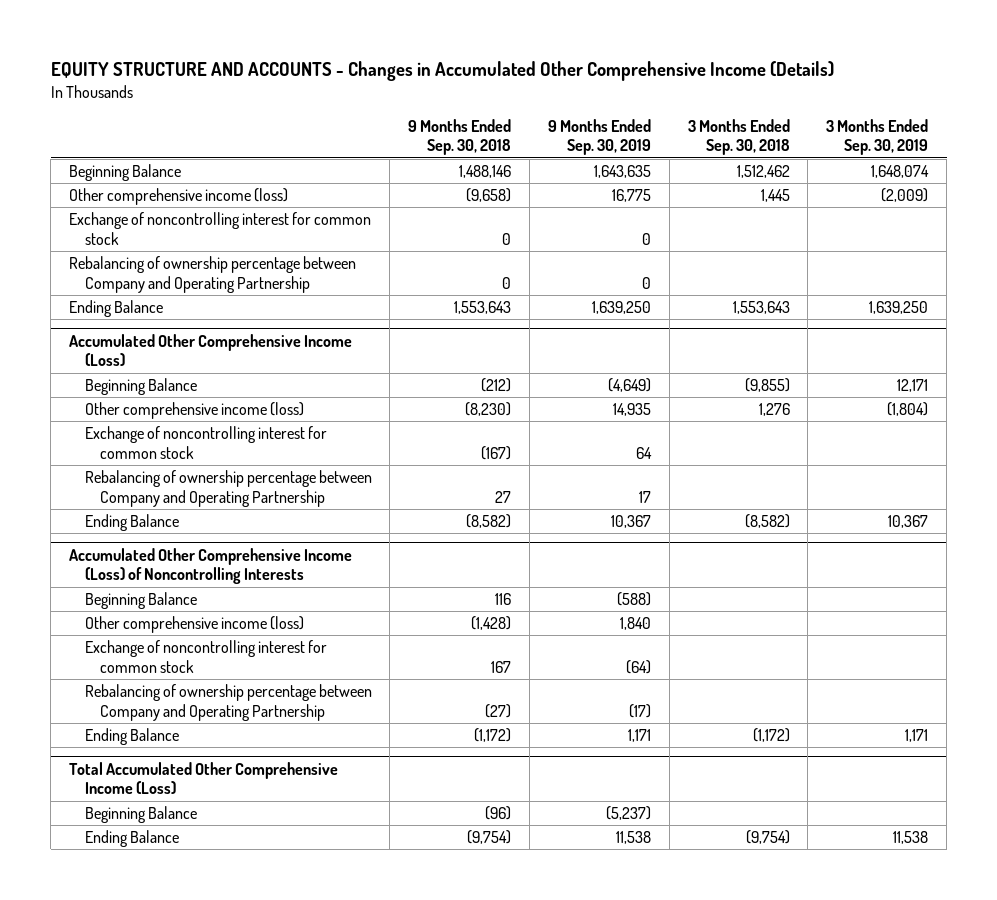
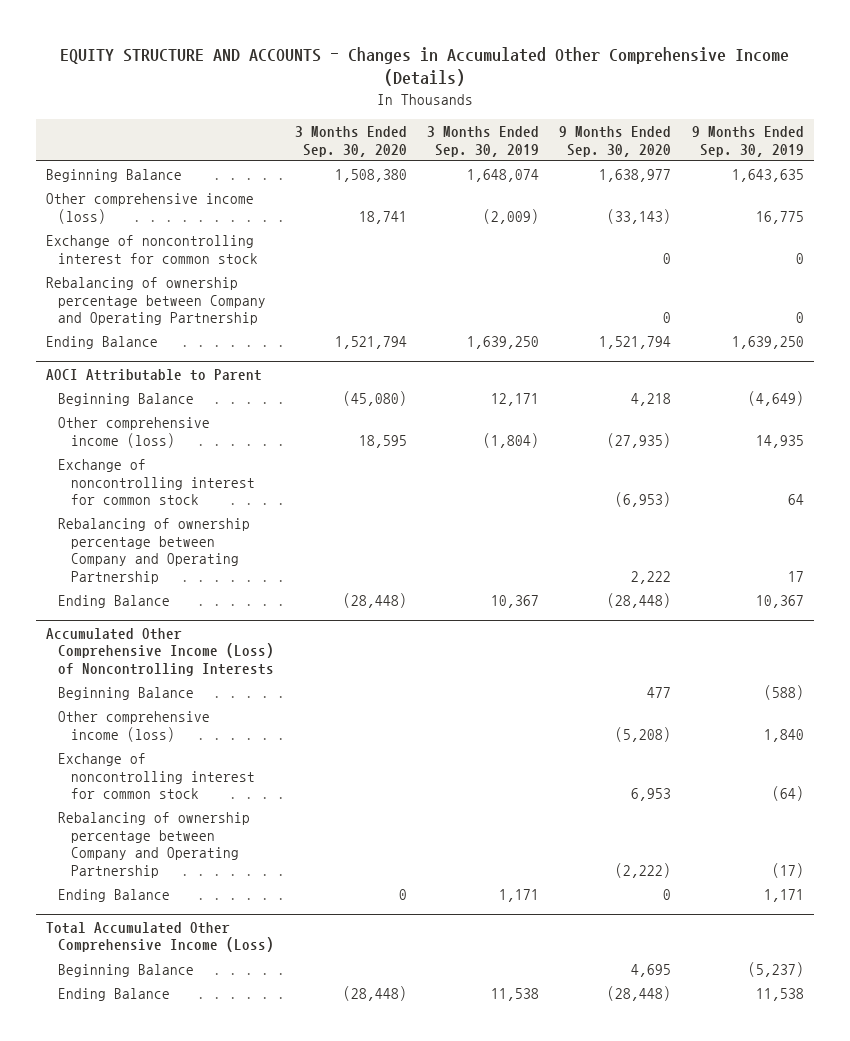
- | 9 Months Ended Sep. 30, 2018 | 9 Months Ended Sep. 30, 2019 | 3 Months Ended Sep. 30, 2018 | 3 Months Ended Sep. 30, 2019
+ | 3 Months Ended Sep. 30, 2020 | 3 Months Ended Sep. 30, 2019 | 9 Months Ended Sep. 30, 2020 | 9 Months Ended Sep. 30, 2019
- Accumulated Other Comprehensive Income (Loss)
+ AOCI Attributable to Parent

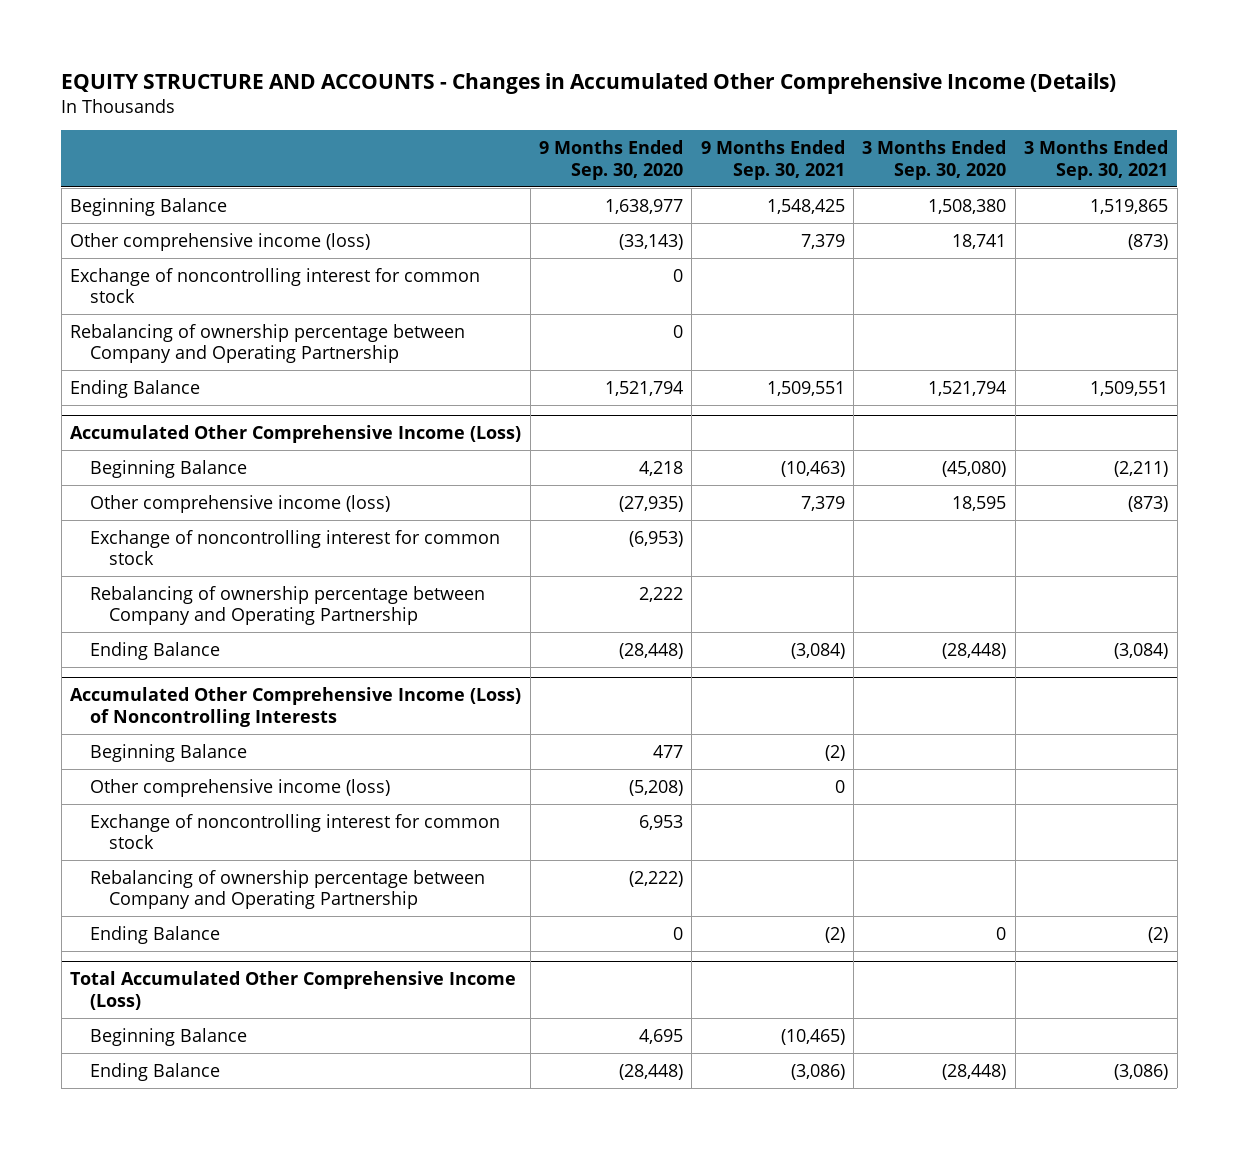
- | 3 Months Ended Sep. 30, 2020 | 3 Months Ended Sep. 30, 2019 | 9 Months Ended Sep. 30, 2020 | 9 Months Ended Sep. 30, 2019
+ | 9 Months Ended Sep. 30, 2020 | 9 Months Ended Sep. 30, 2021 | 3 Months Ended Sep. 30, 2020 | 3 Months Ended Sep. 30, 2021
- AOCI Attributable to Parent
+ Accumulated Other Comprehensive Income (Loss)

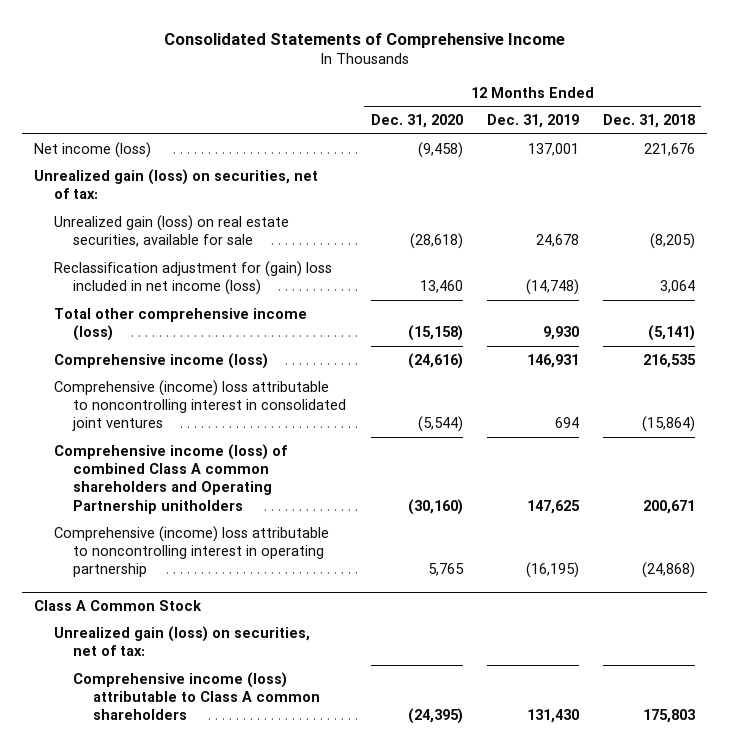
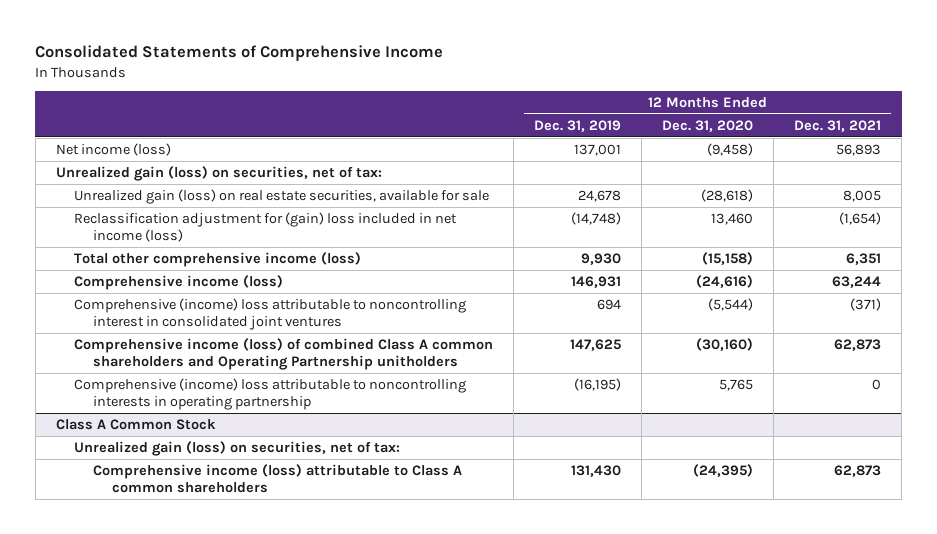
- | 12 Months Ended Dec. 31, 2020 | 12 Months Ended Dec. 31, 2019 | 12 Months Ended Dec. 31, 2018
+ | 12 Months Ended Dec. 31, 2019 | 12 Months Ended Dec. 31, 2020 | 12 Months Ended Dec. 31, 2021
- Comprehensive (income) loss attributable to noncontrolling interest in operating partnership | 5,765 | (16,195) | (24,868)
+ Comprehensive (income) loss attributable to noncontrolling interests in operating partnership | (16,195) | 5,765 | 0

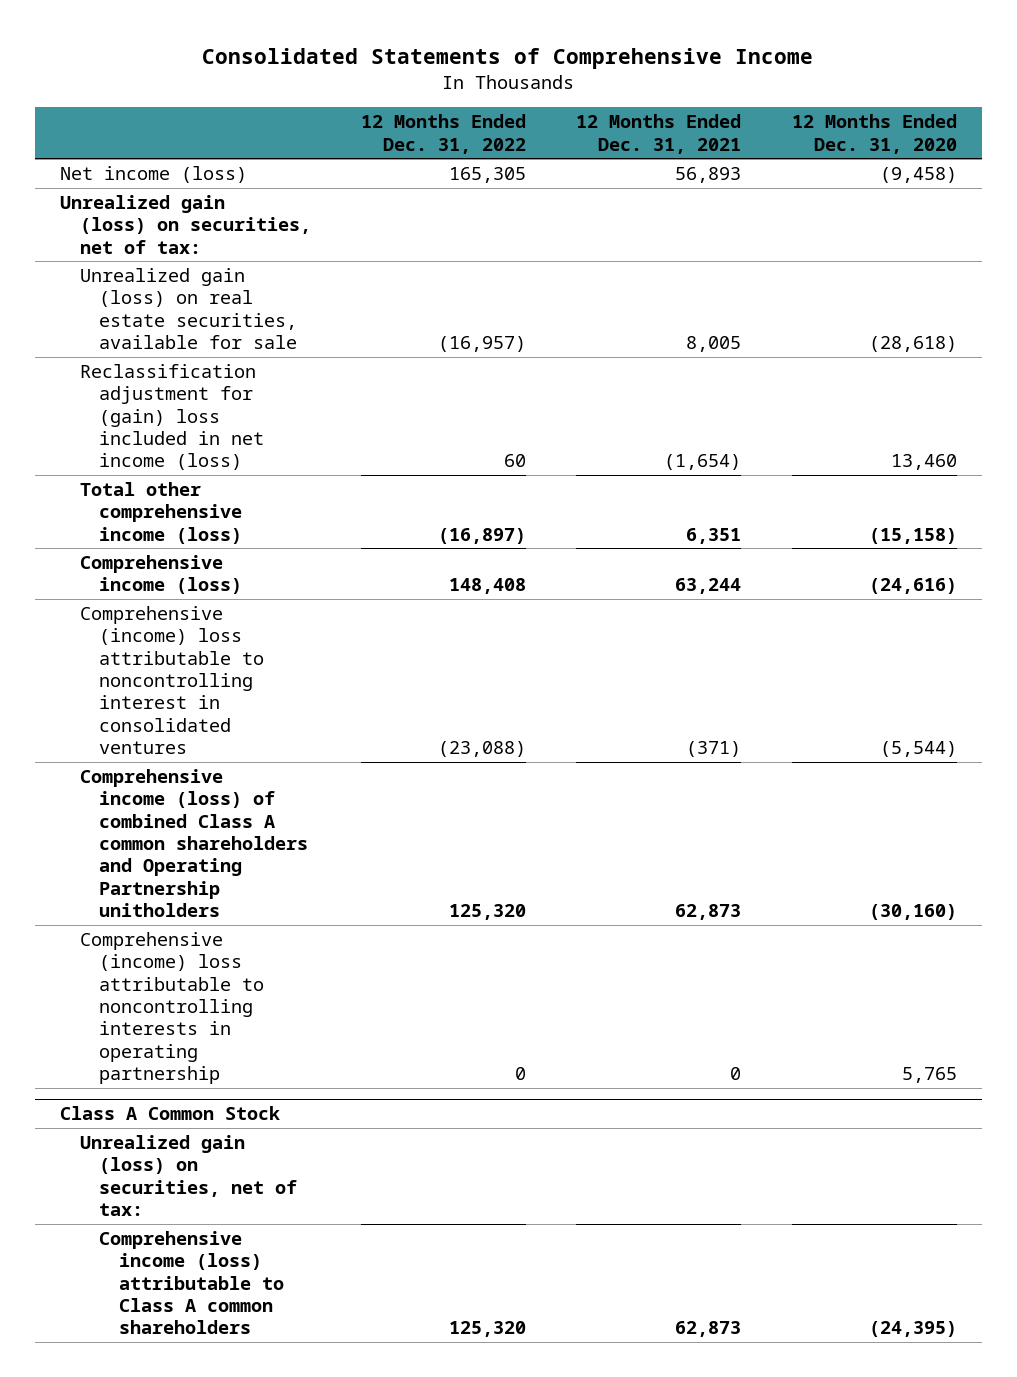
- | 12 Months Ended Dec. 31, 2019 | 12 Months Ended Dec. 31, 2020 | 12 Months Ended Dec. 31, 2021
+ | 12 Months Ended Dec. 31, 2022 | 12 Months Ended Dec. 31, 2021 | 12 Months Ended Dec. 31, 2020
- Comprehensive (income) loss attributable to noncontrolling interest in consolidated joint ventures | 694 | (5,544) | (371)
+ Comprehensive (income) loss attributable to noncontrolling interest in consolidated ventures | (23,088) | (371) | (5,544)

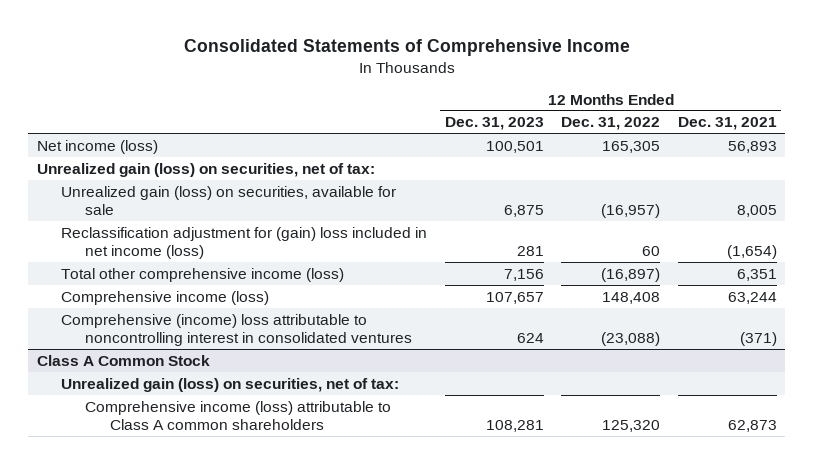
- | 12 Months Ended Dec. 31, 2022 | 12 Months Ended Dec. 31, 2021 | 12 Months Ended Dec. 31, 2020
+ | 12 Months Ended Dec. 31, 2023 | 12 Months Ended Dec. 31, 2022 | 12 Months Ended Dec. 31, 2021
- Unrealized gain (loss) on real estate securities, available for sale | (16,957) | 8,005 | (28,618)
+ Unrealized gain (loss) on securities, available for sale | 6,875 | (16,957) | 8,005
- Comprehensive income (loss) of combined Class A common shareholders and Operating Partnership unitholders | 125,320 | 62,873 | (30,160)
- Comprehensive (income) loss attributable to noncontrolling interests in operating partnership | 0 | 0 | 5,765

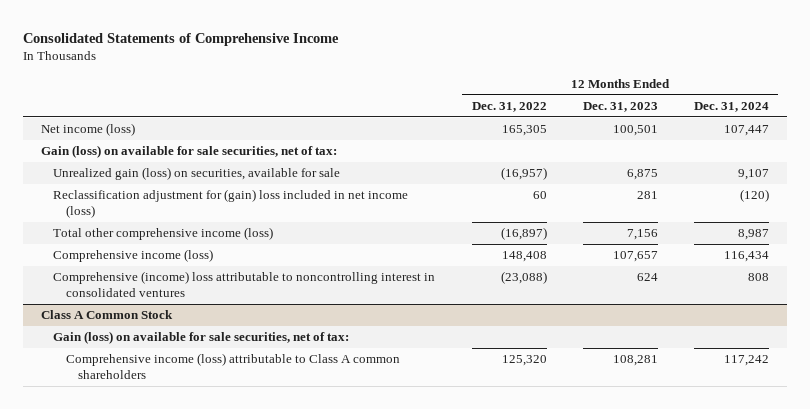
- | 12 Months Ended Dec. 31, 2023 | 12 Months Ended Dec. 31, 2022 | 12 Months Ended Dec. 31, 2021
+ | 12 Months Ended Dec. 31, 2022 | 12 Months Ended Dec. 31, 2023 | 12 Months Ended Dec. 31, 2024
- Unrealized gain (loss) on securities, net of tax:
+ Gain (loss) on available for sale securities, net of tax:
@ Class A Common Stock
- Unrealized gain (loss) on securities, net of tax:
+ Gain (loss) on available for sale securities, net of tax:

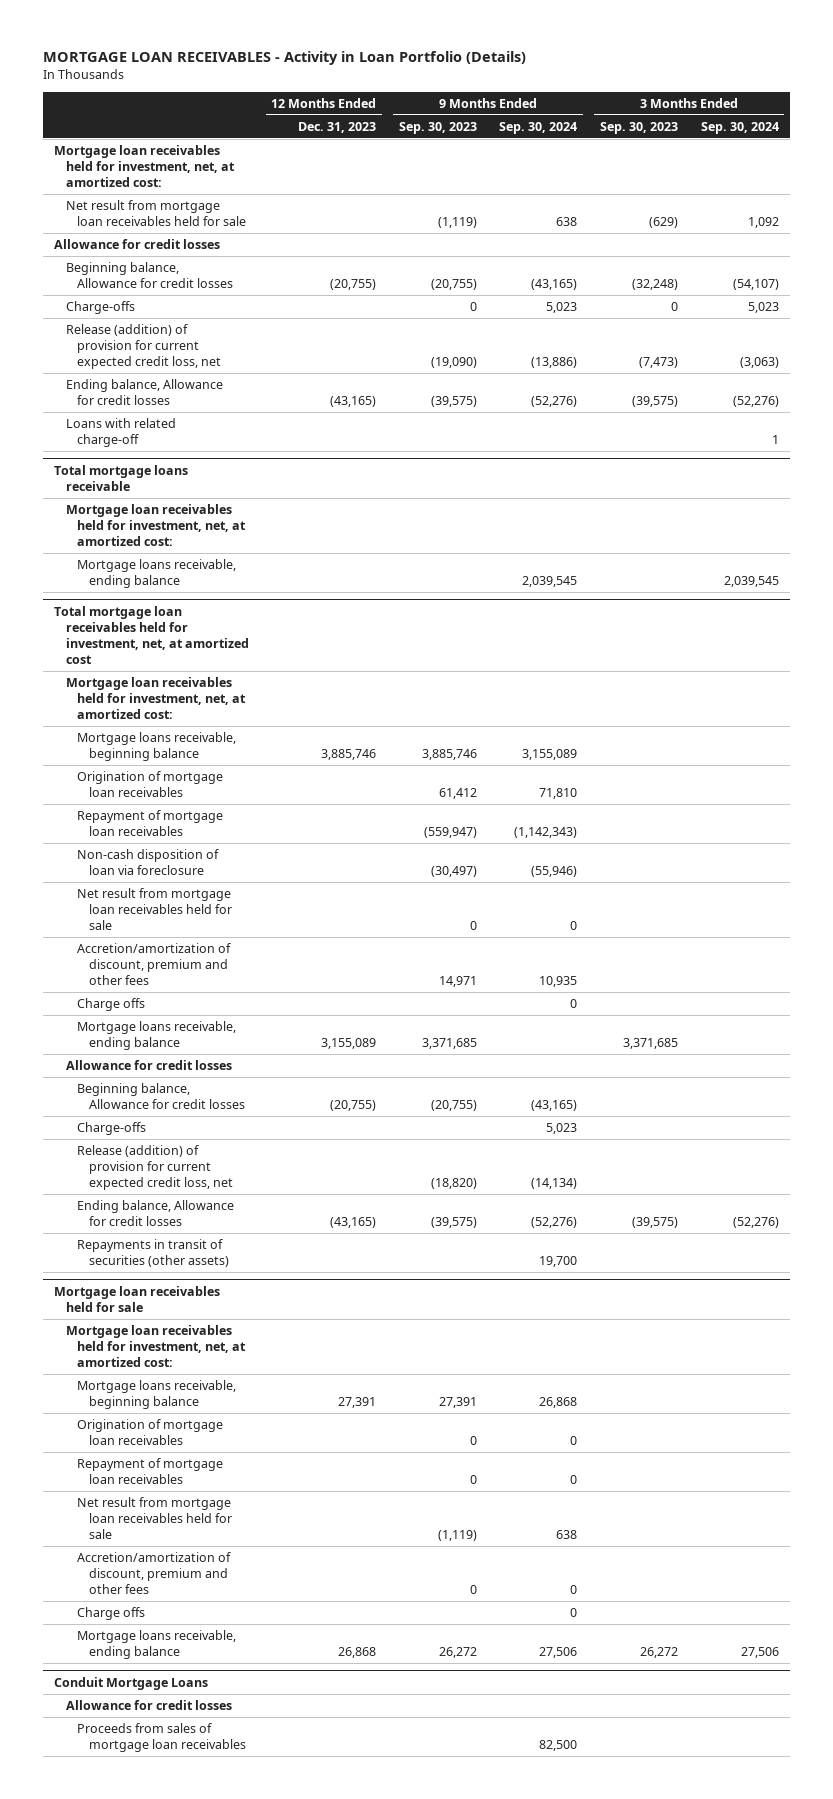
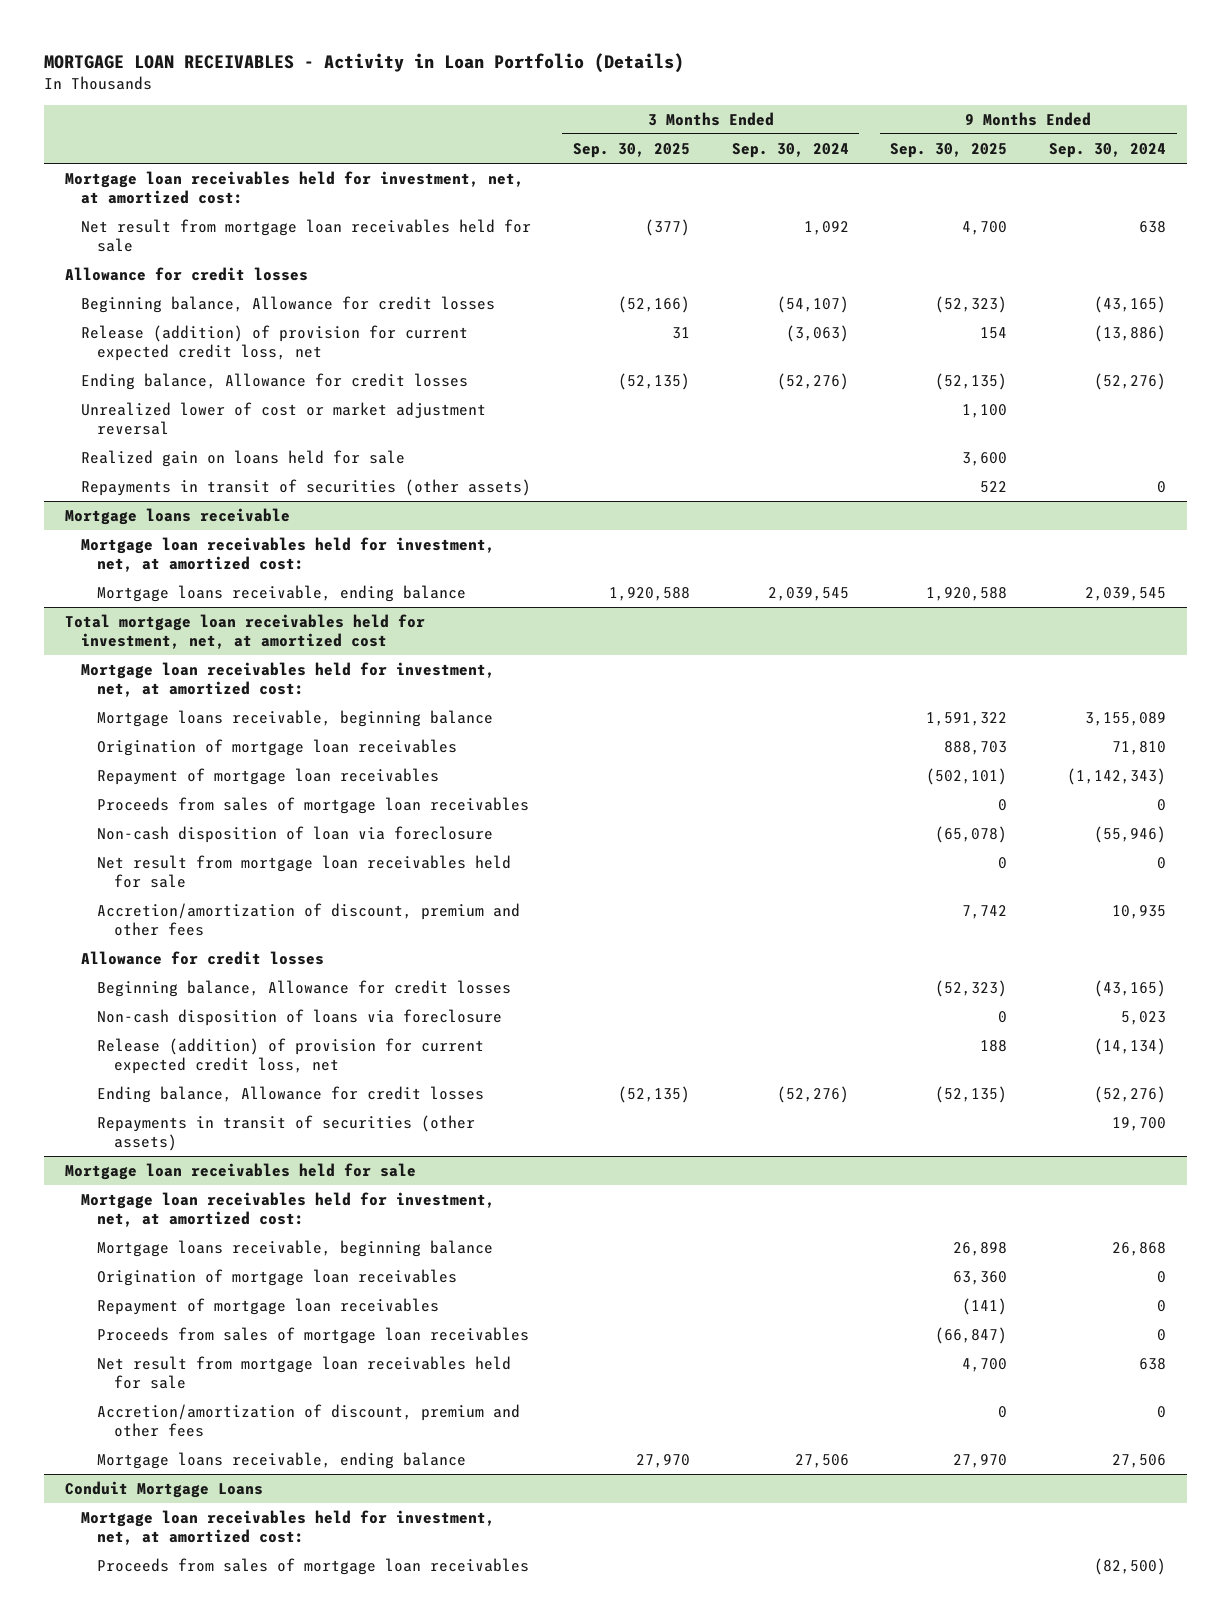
- | 12 Months Ended Dec. 31, 2023 | 9 Months Ended Sep. 30, 2023 | 9 Months Ended Sep. 30, 2024 | 3 Months Ended Sep. 30, 2023 | 3 Months Ended Sep. 30, 2024
+ | 3 Months Ended Sep. 30, 2025 | 3 Months Ended Sep. 30, 2024 | 9 Months Ended Sep. 30, 2025 | 9 Months Ended Sep. 30, 2024
- Charge-offs | | 0 | 5,023 | 0 | 5,023
- Loans with related charge-off | | | | | 1
- Total mortgage loans receivable
+ Unrealized lower of cost or market adjustment reversal | | | 1,100 |
+ Realized gain on loans held for sale | | | 3,600 |
+ Repayments in transit of securities (other assets) | | | 522 | 0
+ Mortgage loans receivable
@ Total mortgage loan receivables held for investment, net, at amortized cost
+ Proceeds from sales of mortgage loan receivables | | | 0 | 0
- Charge offs | | | 0 | |
- Mortgage loans receivable, ending balance | 3,155,089 | 3,371,685 | | 3,371,685 |
- Charge-offs | | | 5,023 | |
+ Non-cash disposition of loans via foreclosure | | | 0 | 5,023
@ Mortgage loan receivables held for sale
+ Proceeds from sales of mortgage loan receivables | | | (66,847) | 0
- Charge offs | | | 0 | |
@ Conduit Mortgage Loans
- Allowance for credit losses
- Proceeds from sales of mortgage loan receivables | | | 82,500 | |
+ Mortgage loan receivables held for investment, net, at amortized cost:
+ Proceeds from sales of mortgage loan receivables | | | | (82,500)

